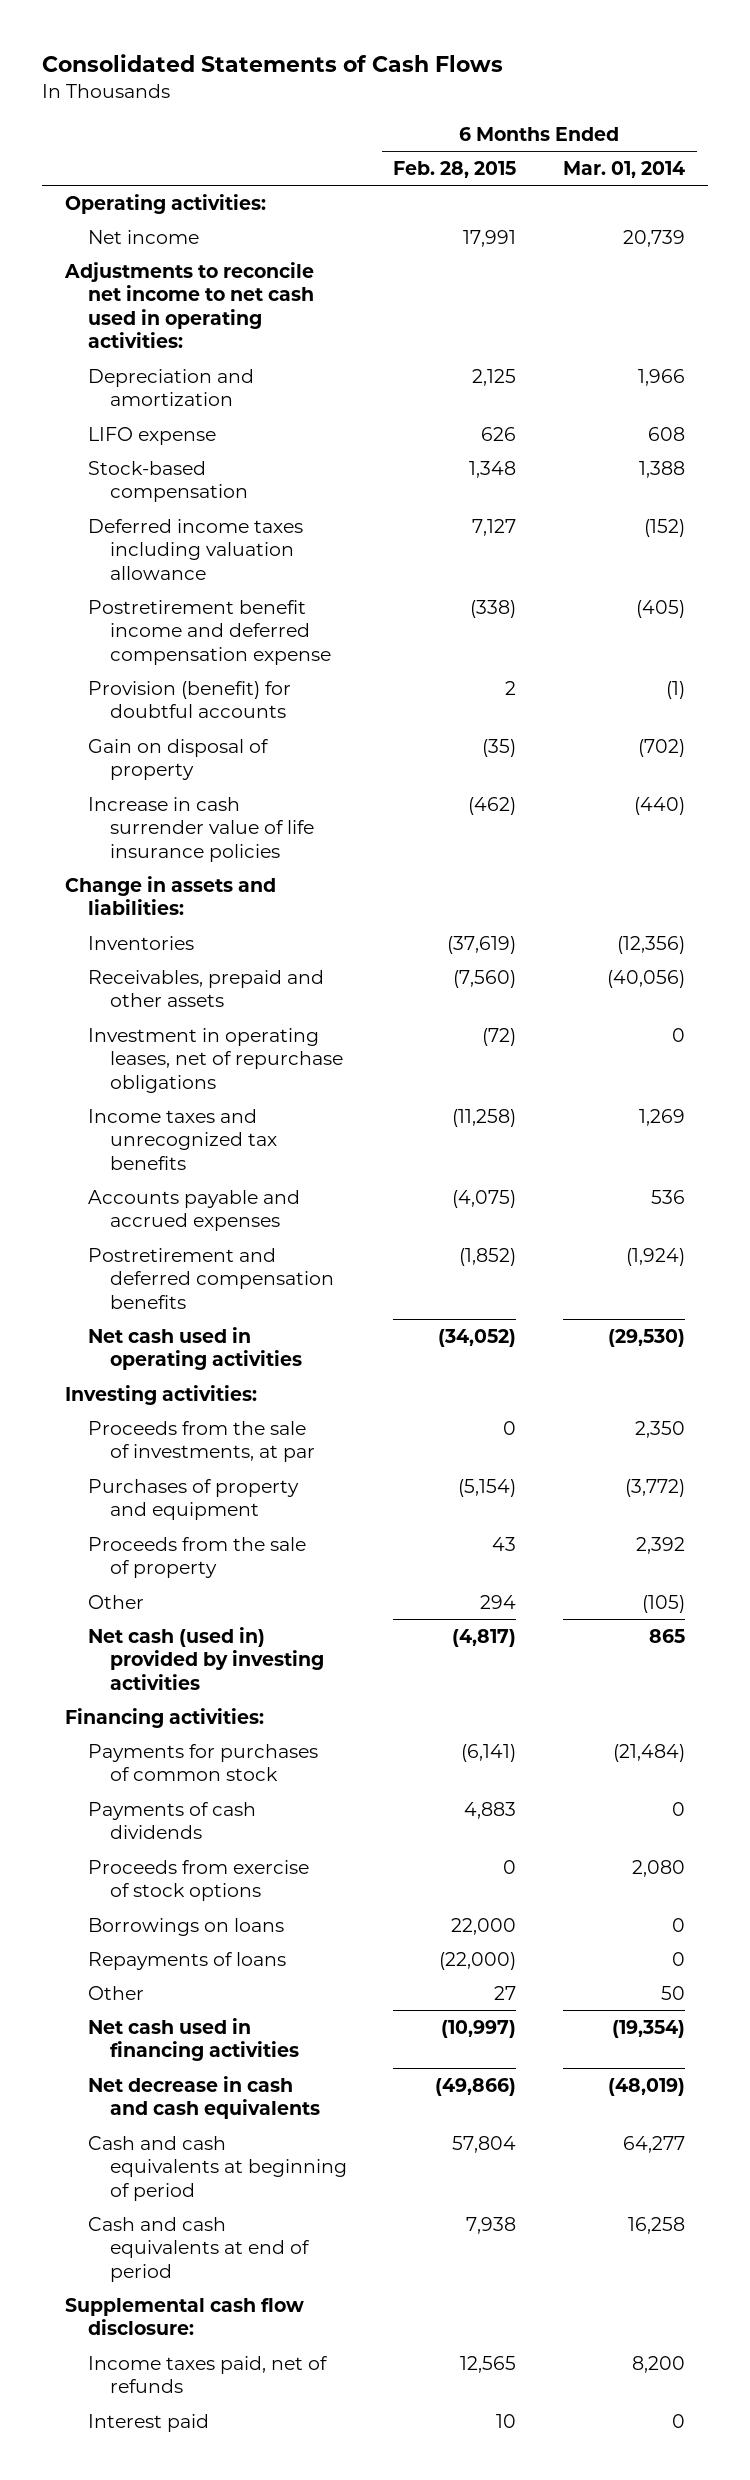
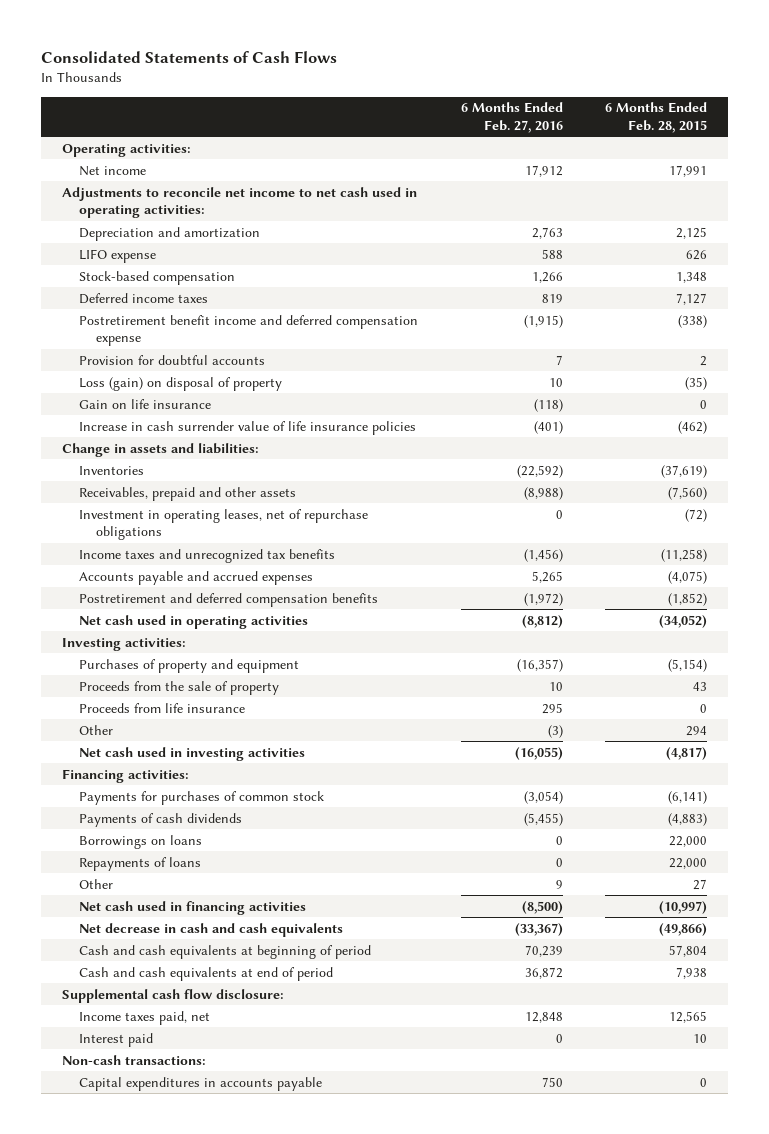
- | 6 Months Ended Feb. 28, 2015 | 6 Months Ended Mar. 01, 2014
+ | 6 Months Ended Feb. 27, 2016 | 6 Months Ended Feb. 28, 2015
- Deferred income taxes including valuation allowance | 7,127 | (152)
+ Deferred income taxes | 819 | 7,127
- Provision (benefit) for doubtful accounts | 2 | (1)
- Gain on disposal of property | (35) | (702)
+ Provision for doubtful accounts | 7 | 2
+ Loss (gain) on disposal of property | 10 | (35)
+ Gain on life insurance | (118) | 0
- Proceeds from the sale of investments, at par | 0 | 2,350
+ Proceeds from life insurance | 295 | 0
- Net cash (used in) provided by investing activities | (4,817) | 865
+ Net cash used in investing activities | (16,055) | (4,817)
- Payments of cash dividends | 4,883 | 0
- Proceeds from exercise of stock options | 0 | 2,080
+ Payments of cash dividends | (5,455) | (4,883)
- Repayments of loans | (22,000) | 0
+ Repayments of loans | 0 | 22,000
- Income taxes paid, net of refunds | 12,565 | 8,200
+ Income taxes paid, net | 12,848 | 12,565
+ Non-cash transactions:
+ Capital expenditures in accounts payable | 750 | 0

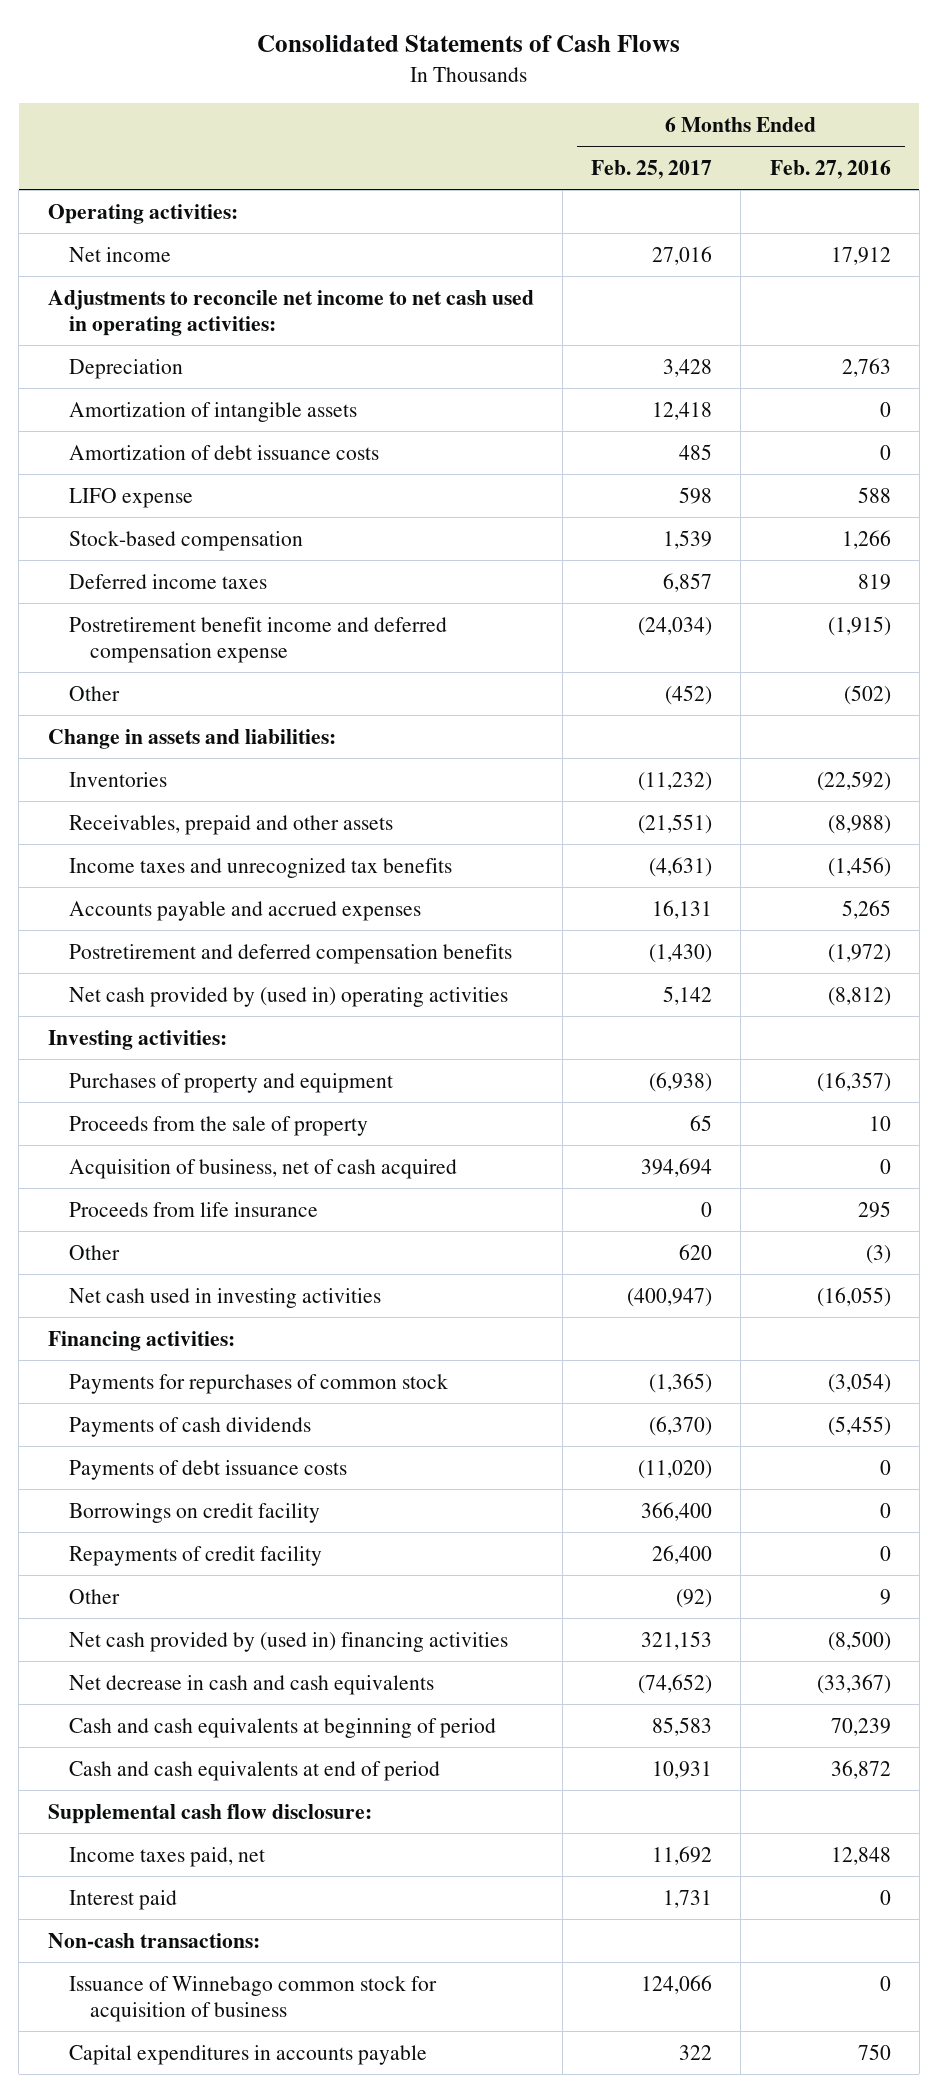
- | 6 Months Ended Feb. 27, 2016 | 6 Months Ended Feb. 28, 2015
+ | 6 Months Ended Feb. 25, 2017 | 6 Months Ended Feb. 27, 2016
- Depreciation and amortization | 2,763 | 2,125
+ Depreciation | 3,428 | 2,763
+ Amortization of intangible assets | 12,418 | 0
+ Amortization of debt issuance costs | 485 | 0
- Provision for doubtful accounts | 7 | 2
- Loss (gain) on disposal of property | 10 | (35)
- Gain on life insurance | (118) | 0
- Increase in cash surrender value of life insurance policies | (401) | (462)
+ Other | (452) | (502)
- Investment in operating leases, net of repurchase obligations | 0 | (72)
- Net cash used in operating activities | (8,812) | (34,052)
+ Net cash provided by (used in) operating activities | 5,142 | (8,812)
+ Acquisition of business, net of cash acquired | 394,694 | 0
- Payments for purchases of common stock | (3,054) | (6,141)
+ Payments for repurchases of common stock | (1,365) | (3,054)
- Borrowings on loans | 0 | 22,000
- Repayments of loans | 0 | 22,000
+ Payments of debt issuance costs | (11,020) | 0
+ Borrowings on credit facility | 366,400 | 0
+ Repayments of credit facility | 26,400 | 0
- Net cash used in financing activities | (8,500) | (10,997)
+ Net cash provided by (used in) financing activities | 321,153 | (8,500)
+ Issuance of Winnebago common stock for acquisition of business | 124,066 | 0

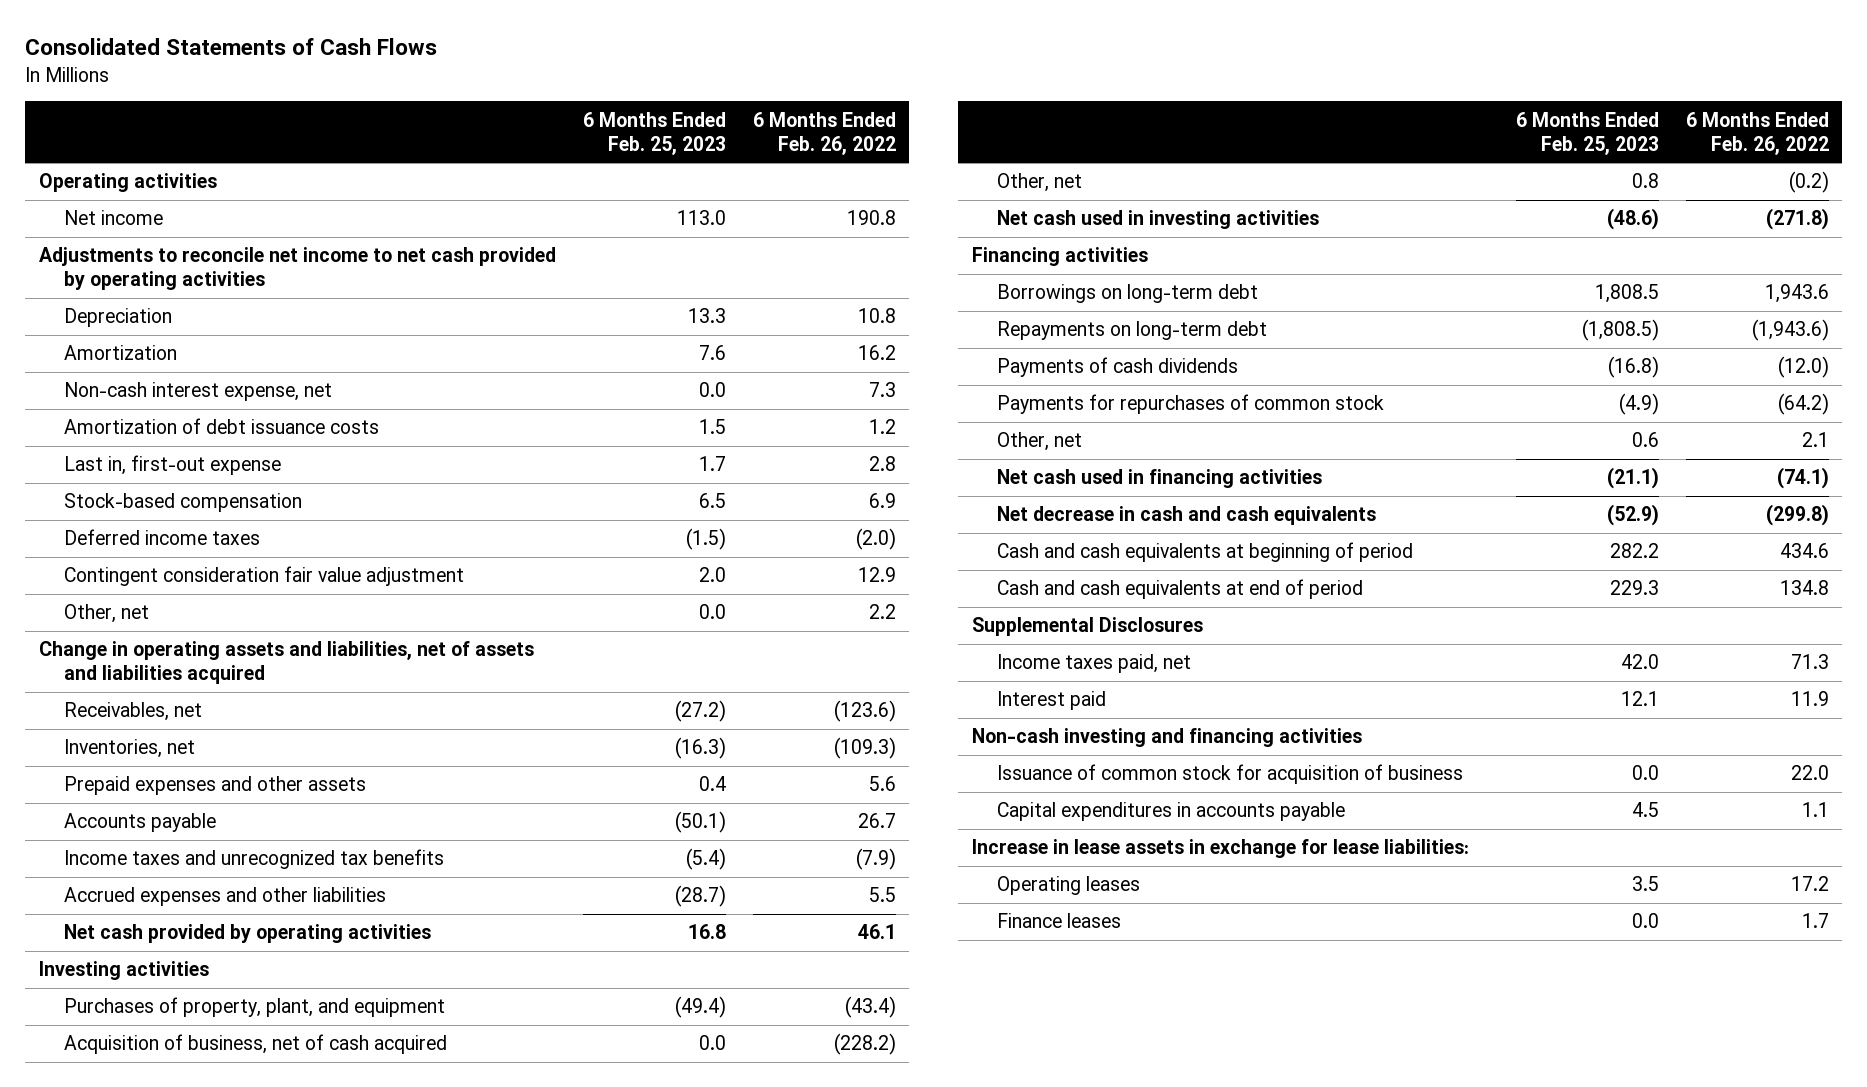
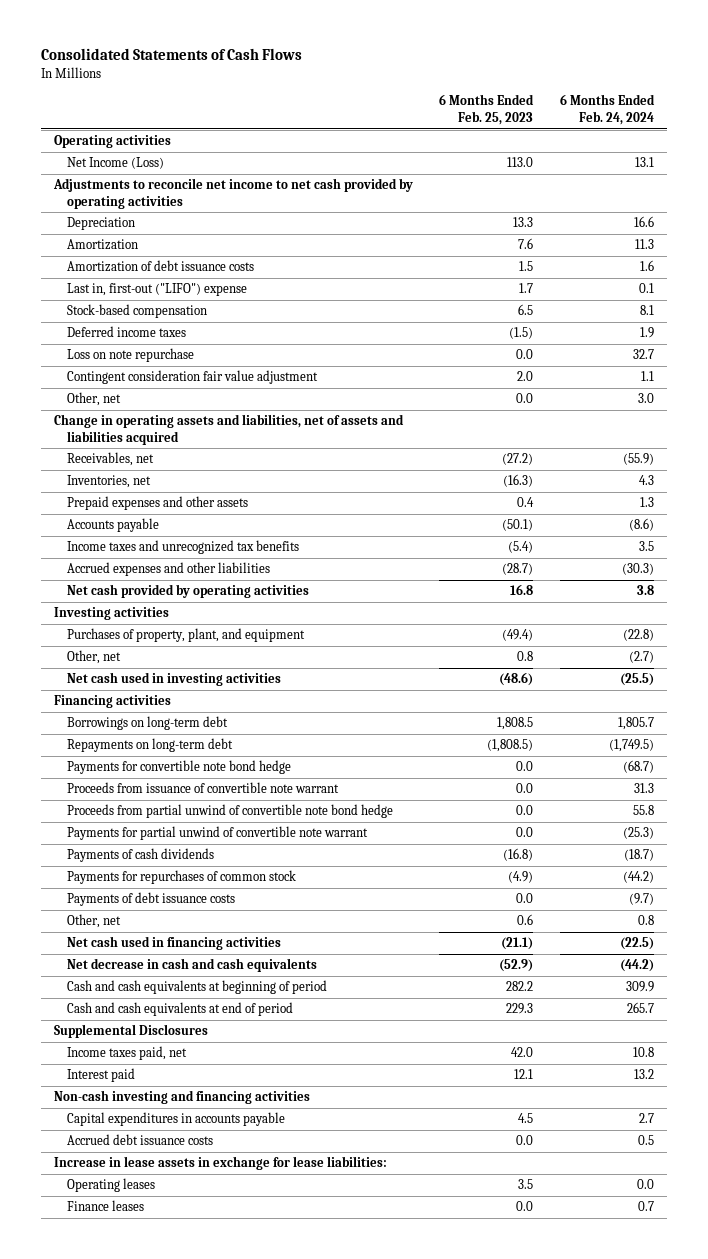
- | 6 Months Ended Feb. 25, 2023 | 6 Months Ended Feb. 26, 2022
+ | 6 Months Ended Feb. 25, 2023 | 6 Months Ended Feb. 24, 2024
- Net income | 113.0 | 190.8
+ Net Income (Loss) | 113.0 | 13.1
- Non-cash interest expense, net | 0.0 | 7.3
- Last in, first-out expense | 1.7 | 2.8
+ Last in, first-out ("LIFO") expense | 1.7 | 0.1
+ Loss on note repurchase | 0.0 | 32.7
- Acquisition of business, net of cash acquired | 0.0 | (228.2)
+ Payments for convertible note bond hedge | 0.0 | (68.7)
+ Proceeds from issuance of convertible note warrant | 0.0 | 31.3
+ Proceeds from partial unwind of convertible note bond hedge | 0.0 | 55.8
+ Payments for partial unwind of convertible note warrant | 0.0 | (25.3)
+ Payments of debt issuance costs | 0.0 | (9.7)
- Issuance of common stock for acquisition of business | 0.0 | 22.0
+ Accrued debt issuance costs | 0.0 | 0.5

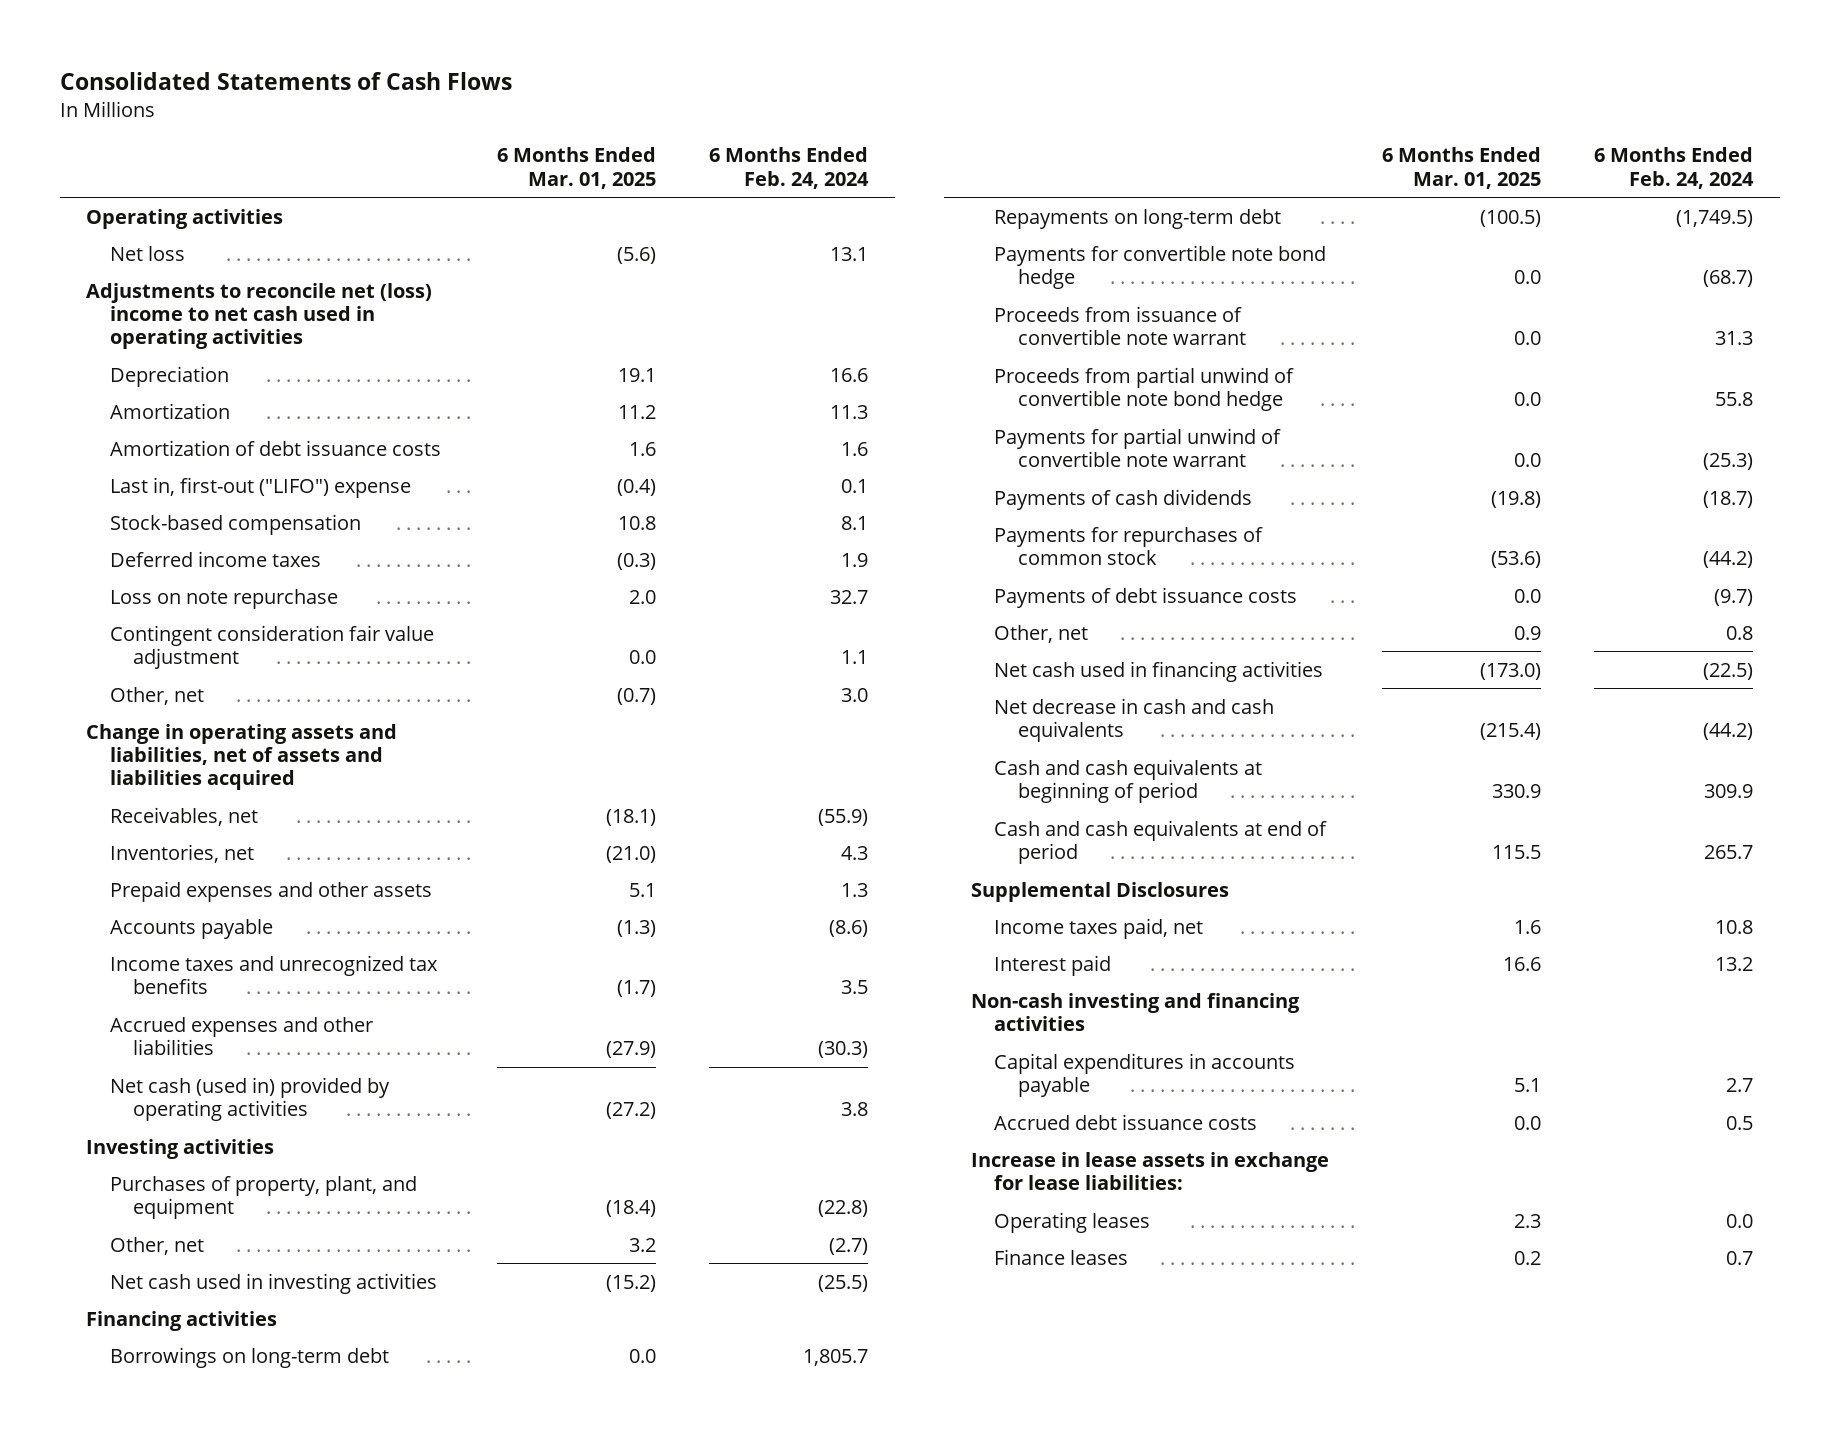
- | 6 Months Ended Feb. 25, 2023 | 6 Months Ended Feb. 24, 2024
+ | 6 Months Ended Mar. 01, 2025 | 6 Months Ended Feb. 24, 2024
- Net Income (Loss) | 113.0 | 13.1
- Adjustments to reconcile net income to net cash provided by operating activities
+ Net loss | (5.6) | 13.1
+ Adjustments to reconcile net (loss) income to net cash used in operating activities
- Net cash provided by operating activities | 16.8 | 3.8
+ Net cash (used in) provided by operating activities | (27.2) | 3.8

